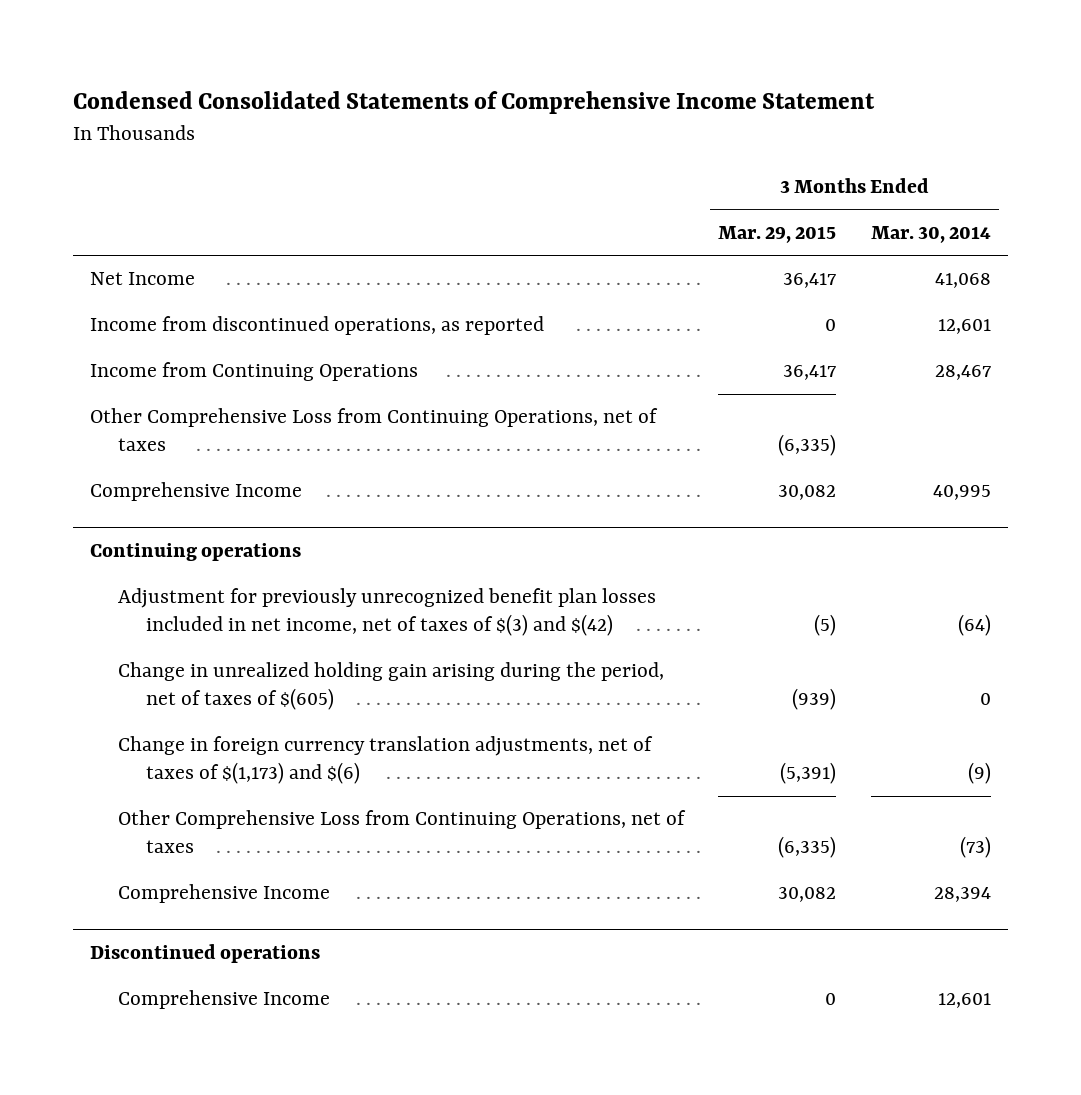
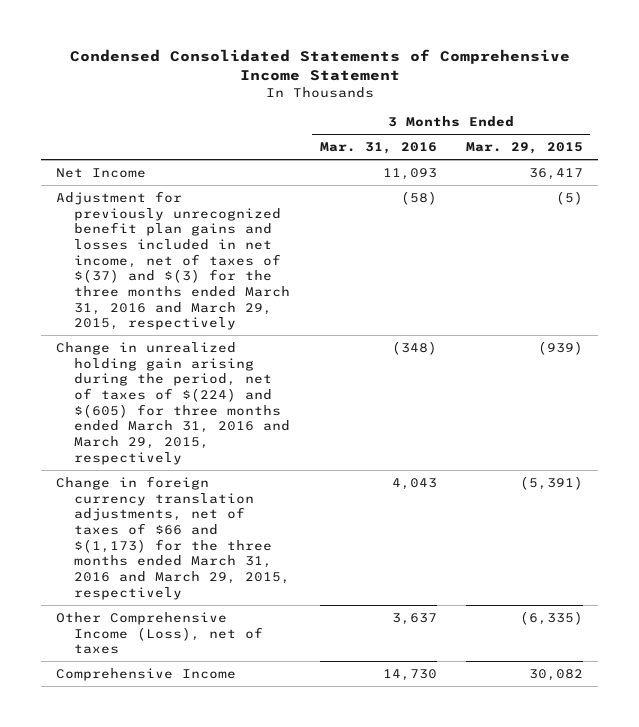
- | 3 Months Ended Mar. 29, 2015 | 3 Months Ended Mar. 30, 2014
+ | 3 Months Ended Mar. 31, 2016 | 3 Months Ended Mar. 29, 2015
- Income from discontinued operations, as reported | 0 | 12,601
- Income from Continuing Operations | 36,417 | 28,467
- Other Comprehensive Loss from Continuing Operations, net of taxes | (6,335) |
- Comprehensive Income | 30,082 | 40,995
- Continuing operations
- Adjustment for previously unrecognized benefit plan losses included in net income, net of taxes of $(3) and $(42) | (5) | (64)
- Change in unrealized holding gain arising during the period, net of taxes of $(605) | (939) | 0
- Change in foreign currency translation adjustments, net of taxes of $(1,173) and $(6) | (5,391) | (9)
- Other Comprehensive Loss from Continuing Operations, net of taxes | (6,335) | (73)
+ Adjustment for previously unrecognized benefit plan gains and losses included in net income, net of taxes of $(37) and $(3) for the three months ended March 31, 2016 and March 29, 2015, respectively | (58) | (5)
+ Change in unrealized holding gain arising during the period, net of taxes of $(224) and $(605) for three months ended March 31, 2016 and March 29, 2015, respectively | (348) | (939)
+ Change in foreign currency translation adjustments, net of taxes of $66 and $(1,173) for the three months ended March 31, 2016 and March 29, 2015, respectively | 4,043 | (5,391)
+ Other Comprehensive Income (Loss), net of taxes | 3,637 | (6,335)
- Discontinued operations
- Comprehensive Income | 0 | 12,601

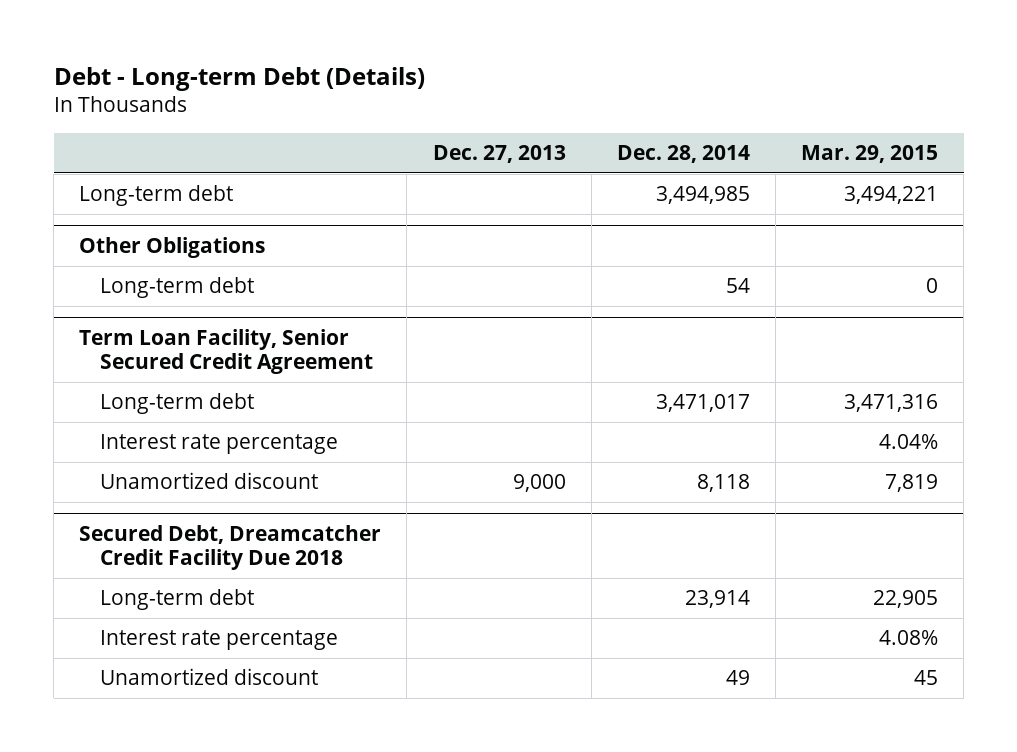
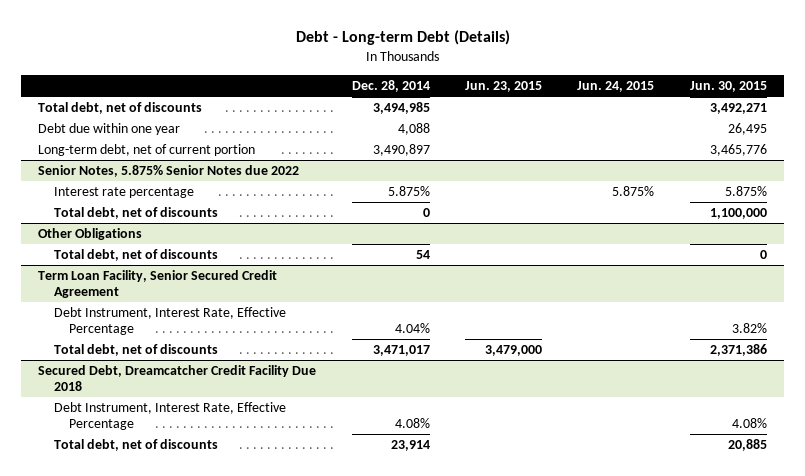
- | Dec. 27, 2013 | Dec. 28, 2014 | Mar. 29, 2015
+ | Dec. 28, 2014 | Jun. 23, 2015 | Jun. 24, 2015 | Jun. 30, 2015
- Long-term debt | | 3,494,985 | 3,494,221
+ Total debt, net of discounts | 3,494,985 | | | 3,492,271
+ Debt due within one year | 4,088 | | | 26,495
+ Long-term debt, net of current portion | 3,490,897 | | | 3,465,776
+ Senior Notes, 5.875% Senior Notes due 2022
+ Interest rate percentage | 5.875% | | 5.875% | 5.875%
+ Total debt, net of discounts | 0 | | | 1,100,000
@ Other Obligations
- Long-term debt | | 54 | 0
+ Total debt, net of discounts | 54 | | | 0
@ Term Loan Facility, Senior Secured Credit Agreement
- Long-term debt | | 3,471,017 | 3,471,316
- Interest rate percentage | | | 4.04%
- Unamortized discount | 9,000 | 8,118 | 7,819
+ Debt Instrument, Interest Rate, Effective Percentage | 4.04% | | | 3.82%
+ Total debt, net of discounts | 3,471,017 | 3,479,000 | | 2,371,386
@ Secured Debt, Dreamcatcher Credit Facility Due 2018
- Long-term debt | | 23,914 | 22,905
- Interest rate percentage | | | 4.08%
- Unamortized discount | | 49 | 45
+ Debt Instrument, Interest Rate, Effective Percentage | 4.08% | | | 4.08%
+ Total debt, net of discounts | 23,914 | | | 20,885

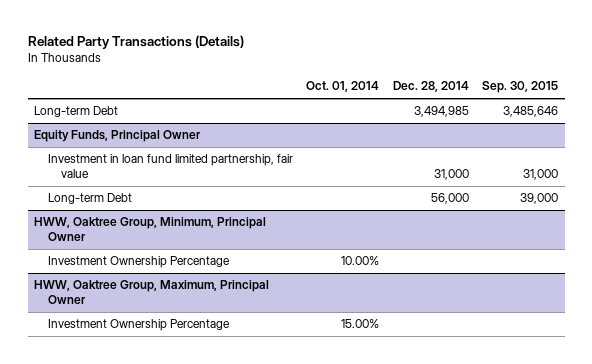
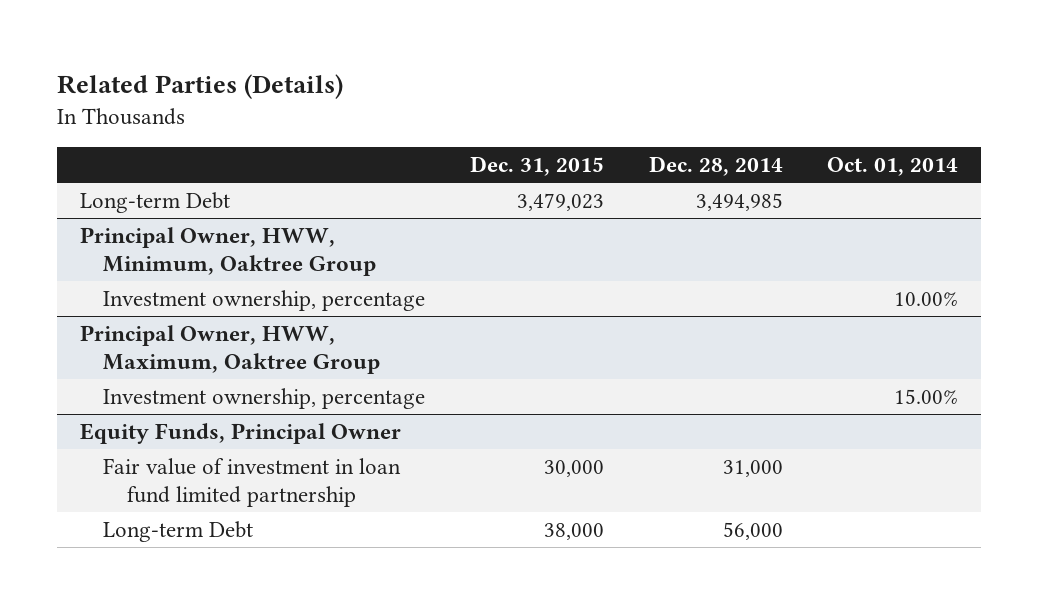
- Related Party Transactions (Details)
+ Related Parties (Details)
- | Oct. 01, 2014 | Dec. 28, 2014 | Sep. 30, 2015
+ | Dec. 31, 2015 | Dec. 28, 2014 | Oct. 01, 2014
+ Principal Owner, HWW, Minimum, Oaktree Group
+ Investment ownership, percentage | | | 10.00%
+ Principal Owner, HWW, Maximum, Oaktree Group
+ Investment ownership, percentage | | | 15.00%
@ Equity Funds, Principal Owner
- Investment in loan fund limited partnership, fair value | | 31,000 | 31,000
+ Fair value of investment in loan fund limited partnership | 30,000 | 31,000 |
- HWW, Oaktree Group, Minimum, Principal Owner
- Investment Ownership Percentage | 10.00% | |
- HWW, Oaktree Group, Maximum, Principal Owner
- Investment Ownership Percentage | 15.00% | |

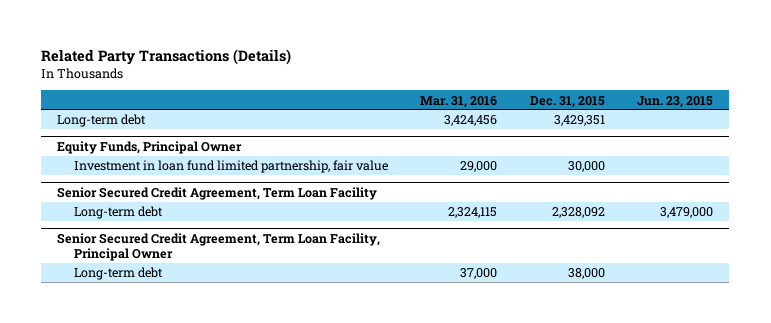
- Related Parties (Details)
+ Related Party Transactions (Details)
- | Dec. 31, 2015 | Dec. 28, 2014 | Oct. 01, 2014
+ | Mar. 31, 2016 | Dec. 31, 2015 | Jun. 23, 2015
- Long-term Debt | 3,479,023 | 3,494,985 |
- Principal Owner, HWW, Minimum, Oaktree Group
- Investment ownership, percentage | | | 10.00%
- Principal Owner, HWW, Maximum, Oaktree Group
- Investment ownership, percentage | | | 15.00%
+ Long-term debt | 3,424,456 | 3,429,351 |
@ Equity Funds, Principal Owner
- Fair value of investment in loan fund limited partnership | 30,000 | 31,000 |
- Long-term Debt | 38,000 | 56,000 |
+ Investment in loan fund limited partnership, fair value | 29,000 | 30,000 |
+ Senior Secured Credit Agreement, Term Loan Facility
+ Long-term debt | 2,324,115 | 2,328,092 | 3,479,000
+ Senior Secured Credit Agreement, Term Loan Facility, Principal Owner
+ Long-term debt | 37,000 | 38,000 |

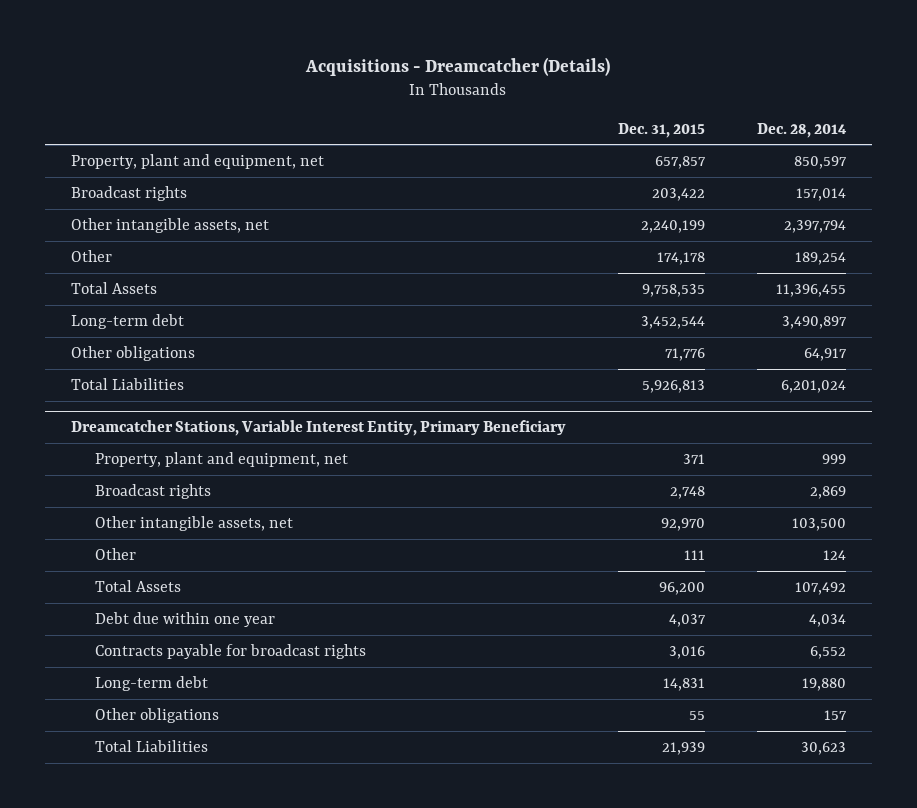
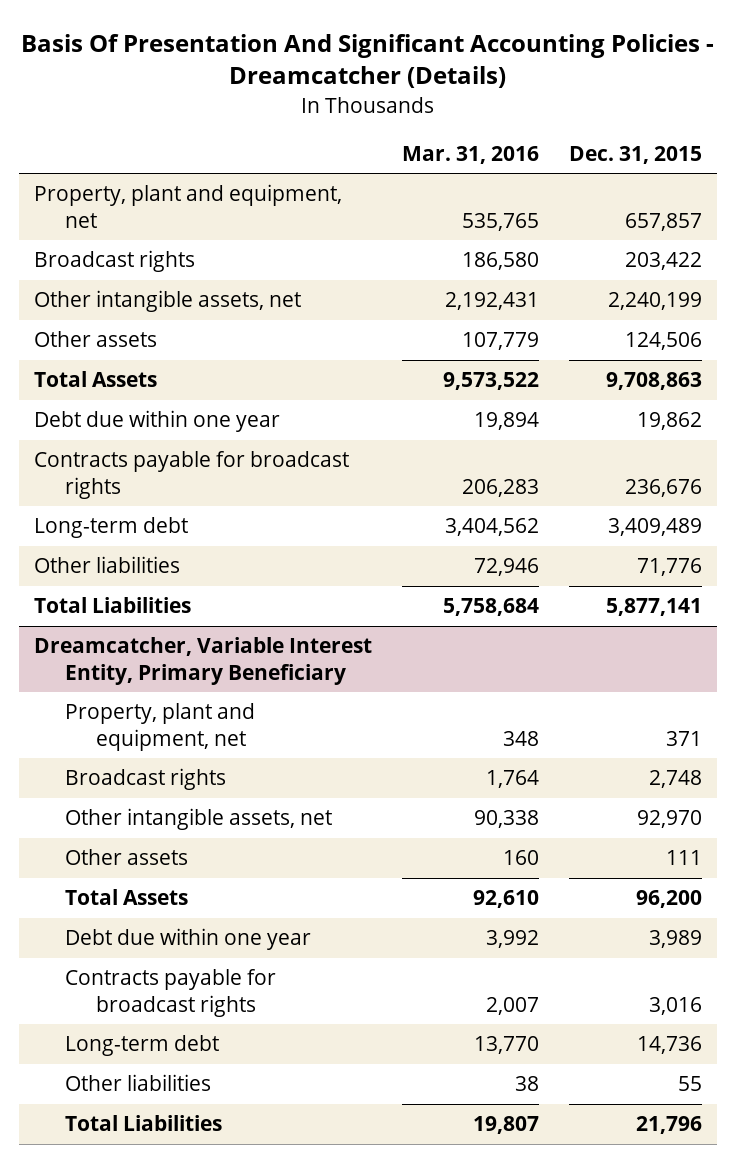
- Acquisitions - Dreamcatcher (Details)
+ Basis Of Presentation And Significant Accounting Policies - Dreamcatcher (Details)
- | Dec. 31, 2015 | Dec. 28, 2014
+ | Mar. 31, 2016 | Dec. 31, 2015
- Other | 174,178 | 189,254
- Total Assets | 9,758,535 | 11,396,455
- Long-term debt | 3,452,544 | 3,490,897
- Other obligations | 71,776 | 64,917
- Total Liabilities | 5,926,813 | 6,201,024
- Dreamcatcher Stations, Variable Interest Entity, Primary Beneficiary
+ Other assets | 107,779 | 124,506
+ Total Assets | 9,573,522 | 9,708,863
+ Debt due within one year | 19,894 | 19,862
+ Contracts payable for broadcast rights | 206,283 | 236,676
+ Long-term debt | 3,404,562 | 3,409,489
+ Other liabilities | 72,946 | 71,776
+ Total Liabilities | 5,758,684 | 5,877,141
+ Dreamcatcher, Variable Interest Entity, Primary Beneficiary
- Other | 111 | 124
+ Other assets | 160 | 111
- Debt due within one year | 4,037 | 4,034
+ Debt due within one year | 3,992 | 3,989
- Long-term debt | 14,831 | 19,880
- Other obligations | 55 | 157
- Total Liabilities | 21,939 | 30,623
+ Long-term debt | 13,770 | 14,736
+ Other liabilities | 38 | 55
+ Total Liabilities | 19,807 | 21,796

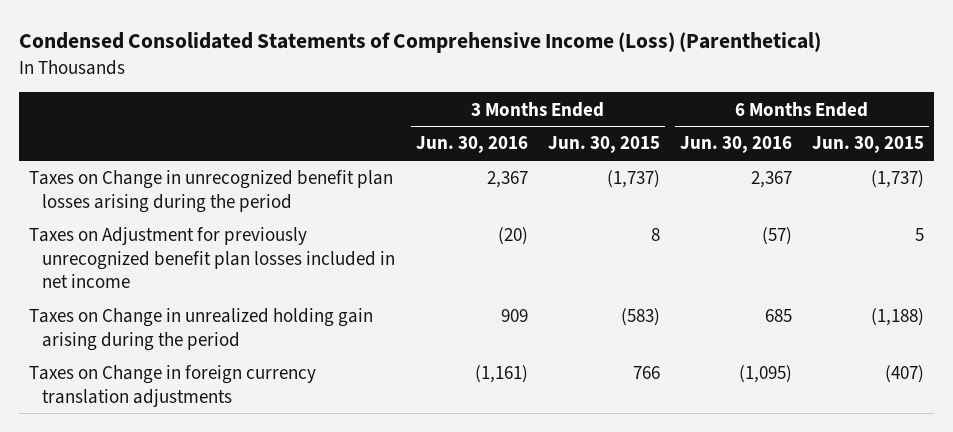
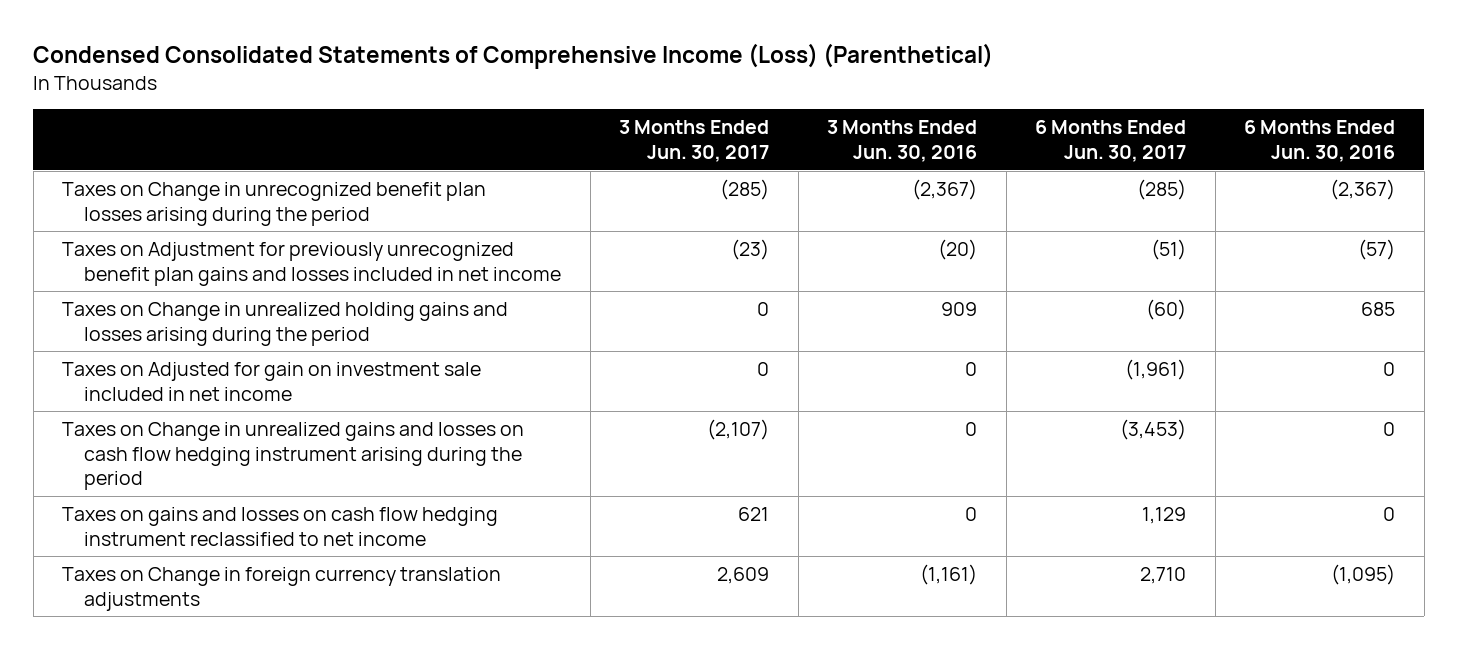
- | 3 Months Ended Jun. 30, 2016 | 3 Months Ended Jun. 30, 2015 | 6 Months Ended Jun. 30, 2016 | 6 Months Ended Jun. 30, 2015
+ | 3 Months Ended Jun. 30, 2017 | 3 Months Ended Jun. 30, 2016 | 6 Months Ended Jun. 30, 2017 | 6 Months Ended Jun. 30, 2016
- Taxes on Change in unrecognized benefit plan losses arising during the period | 2,367 | (1,737) | 2,367 | (1,737)
- Taxes on Adjustment for previously unrecognized benefit plan losses included in net income | (20) | 8 | (57) | 5
- Taxes on Change in unrealized holding gain arising during the period | 909 | (583) | 685 | (1,188)
+ Taxes on Change in unrecognized benefit plan losses arising during the period | (285) | (2,367) | (285) | (2,367)
+ Taxes on Adjustment for previously unrecognized benefit plan gains and losses included in net income | (23) | (20) | (51) | (57)
+ Taxes on Change in unrealized holding gains and losses arising during the period | 0 | 909 | (60) | 685
+ Taxes on Adjusted for gain on investment sale included in net income | 0 | 0 | (1,961) | 0
+ Taxes on Change in unrealized gains and losses on cash flow hedging instrument arising during the period | (2,107) | 0 | (3,453) | 0
+ Taxes on gains and losses on cash flow hedging instrument reclassified to net income | 621 | 0 | 1,129 | 0

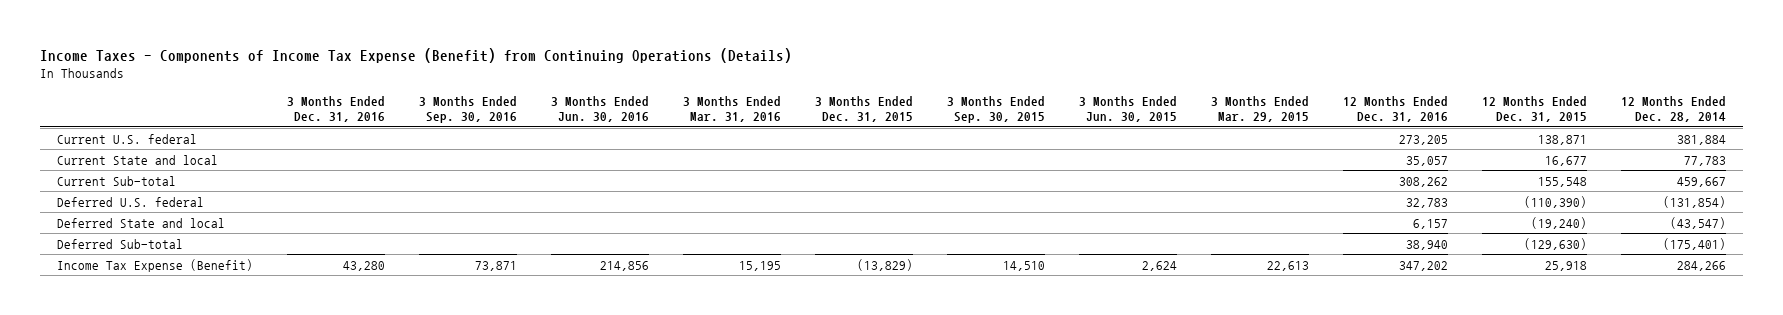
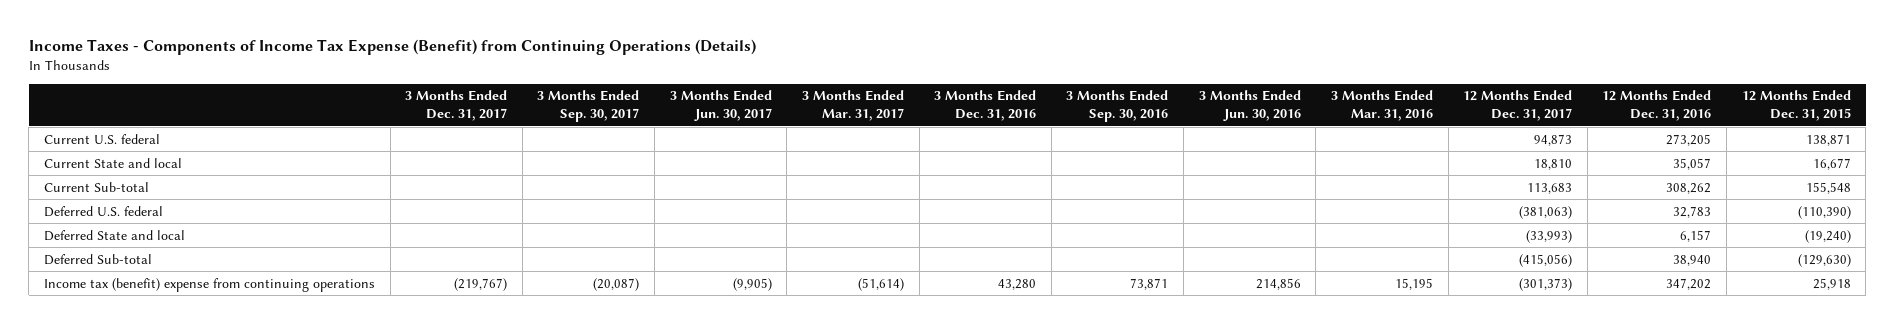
- | 3 Months Ended Dec. 31, 2016 | 3 Months Ended Sep. 30, 2016 | 3 Months Ended Jun. 30, 2016 | 3 Months Ended Mar. 31, 2016 | 3 Months Ended Dec. 31, 2015 | 3 Months Ended Sep. 30, 2015 | 3 Months Ended Jun. 30, 2015 | 3 Months Ended Mar. 29, 2015 | 12 Months Ended Dec. 31, 2016 | 12 Months Ended Dec. 31, 2015 | 12 Months Ended Dec. 28, 2014
+ | 3 Months Ended Dec. 31, 2017 | 3 Months Ended Sep. 30, 2017 | 3 Months Ended Jun. 30, 2017 | 3 Months Ended Mar. 31, 2017 | 3 Months Ended Dec. 31, 2016 | 3 Months Ended Sep. 30, 2016 | 3 Months Ended Jun. 30, 2016 | 3 Months Ended Mar. 31, 2016 | 12 Months Ended Dec. 31, 2017 | 12 Months Ended Dec. 31, 2016 | 12 Months Ended Dec. 31, 2015
- Income Tax Expense (Benefit) | 43,280 | 73,871 | 214,856 | 15,195 | (13,829) | 14,510 | 2,624 | 22,613 | 347,202 | 25,918 | 284,266
+ Income tax (benefit) expense from continuing operations | (219,767) | (20,087) | (9,905) | (51,614) | 43,280 | 73,871 | 214,856 | 15,195 | (301,373) | 347,202 | 25,918

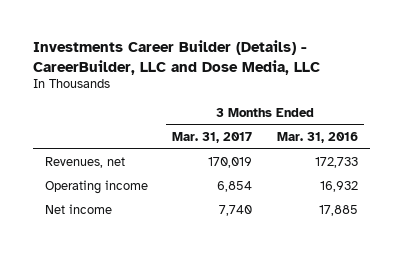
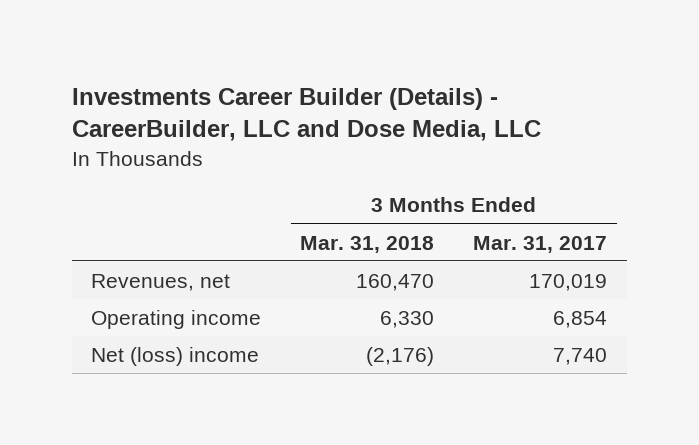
- | 3 Months Ended Mar. 31, 2017 | 3 Months Ended Mar. 31, 2016
+ | 3 Months Ended Mar. 31, 2018 | 3 Months Ended Mar. 31, 2017
- Net income | 7,740 | 17,885
+ Net (loss) income | (2,176) | 7,740

